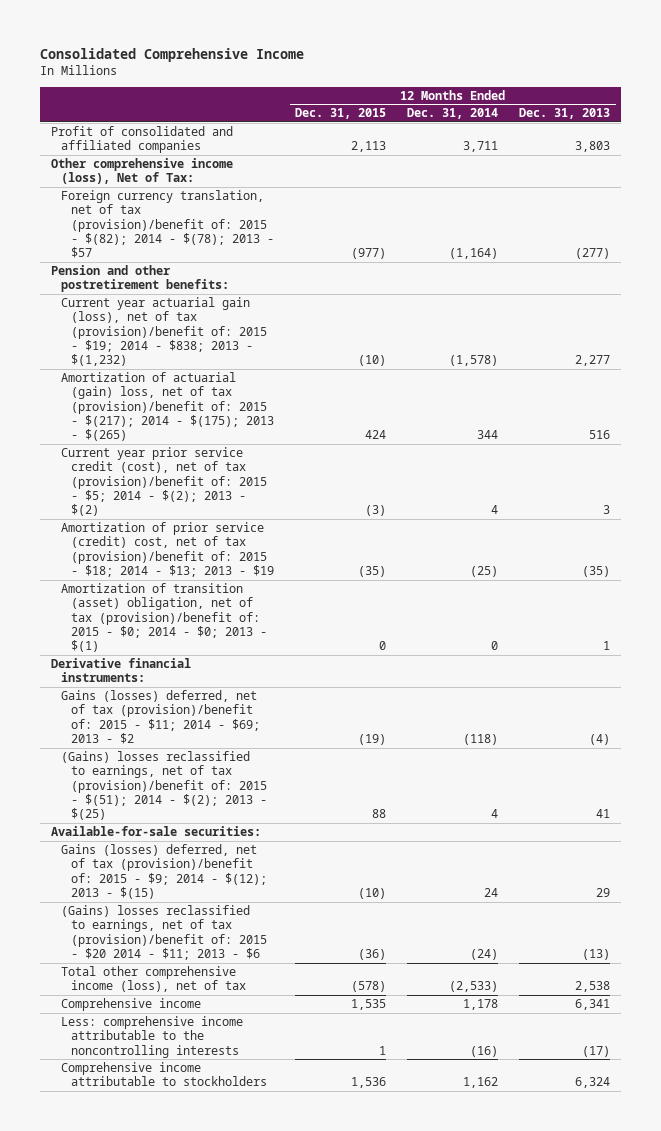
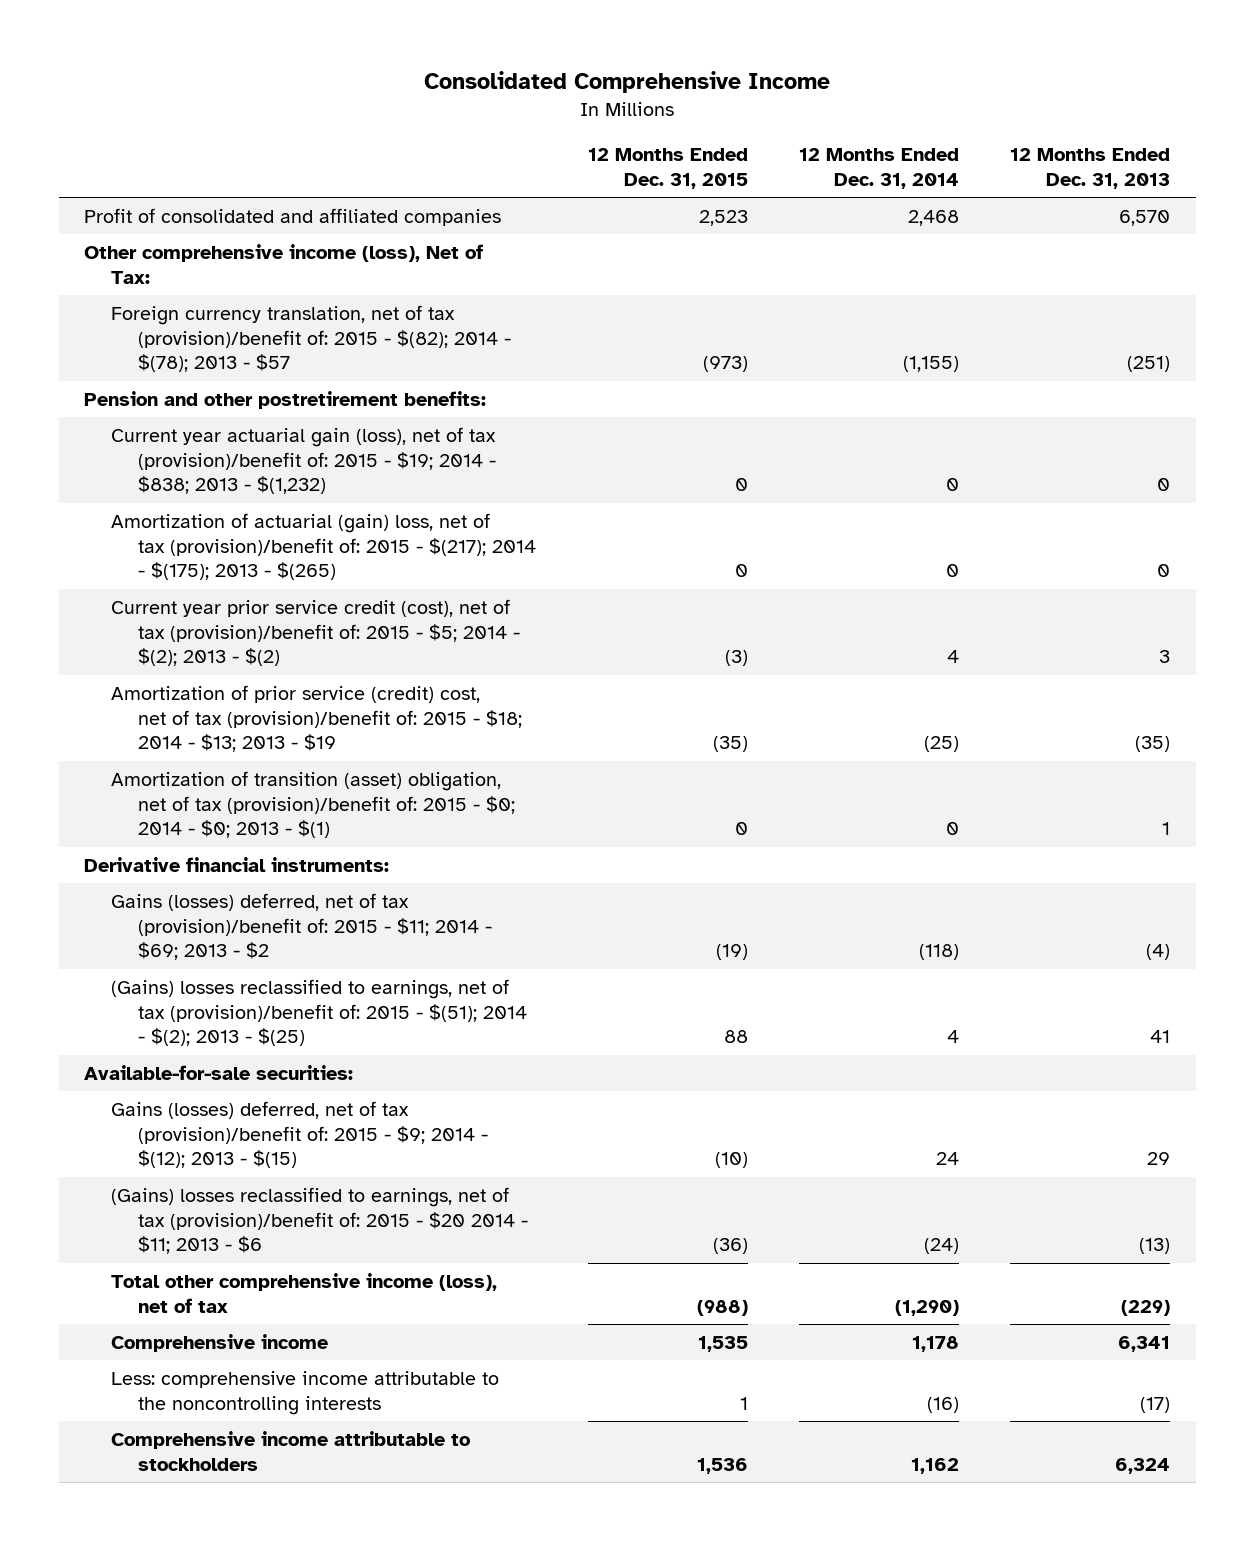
- Profit of consolidated and affiliated companies | 2,113 | 3,711 | 3,803
+ Profit of consolidated and affiliated companies | 2,523 | 2,468 | 6,570
- Foreign currency translation, net of tax (provision)/benefit of: 2015 - $(82); 2014 - $(78); 2013 - $57 | (977) | (1,164) | (277)
+ Foreign currency translation, net of tax (provision)/benefit of: 2015 - $(82); 2014 - $(78); 2013 - $57 | (973) | (1,155) | (251)
- Current year actuarial gain (loss), net of tax (provision)/benefit of: 2015 - $19; 2014 - $838; 2013 - $(1,232) | (10) | (1,578) | 2,277
- Amortization of actuarial (gain) loss, net of tax (provision)/benefit of: 2015 - $(217); 2014 - $(175); 2013 - $(265) | 424 | 344 | 516
+ Current year actuarial gain (loss), net of tax (provision)/benefit of: 2015 - $19; 2014 - $838; 2013 - $(1,232) | 0 | 0 | 0
+ Amortization of actuarial (gain) loss, net of tax (provision)/benefit of: 2015 - $(217); 2014 - $(175); 2013 - $(265) | 0 | 0 | 0
- Total other comprehensive income (loss), net of tax | (578) | (2,533) | 2,538
+ Total other comprehensive income (loss), net of tax | (988) | (1,290) | (229)

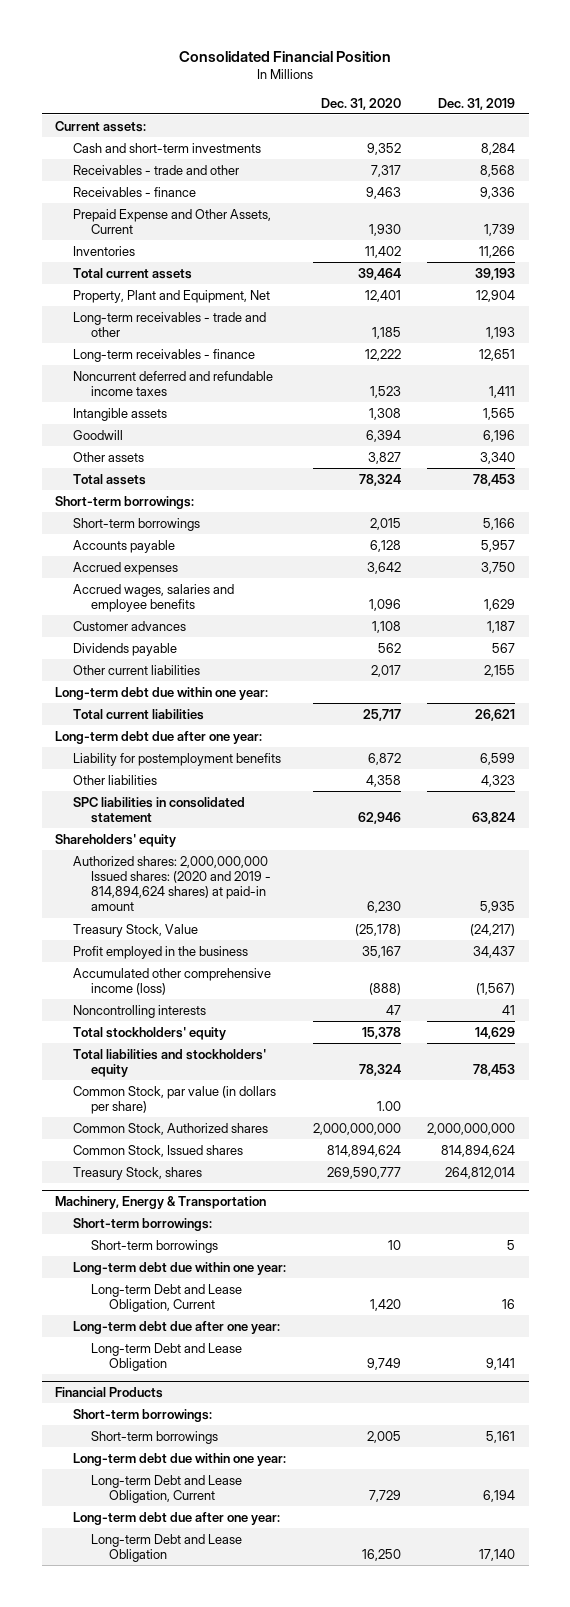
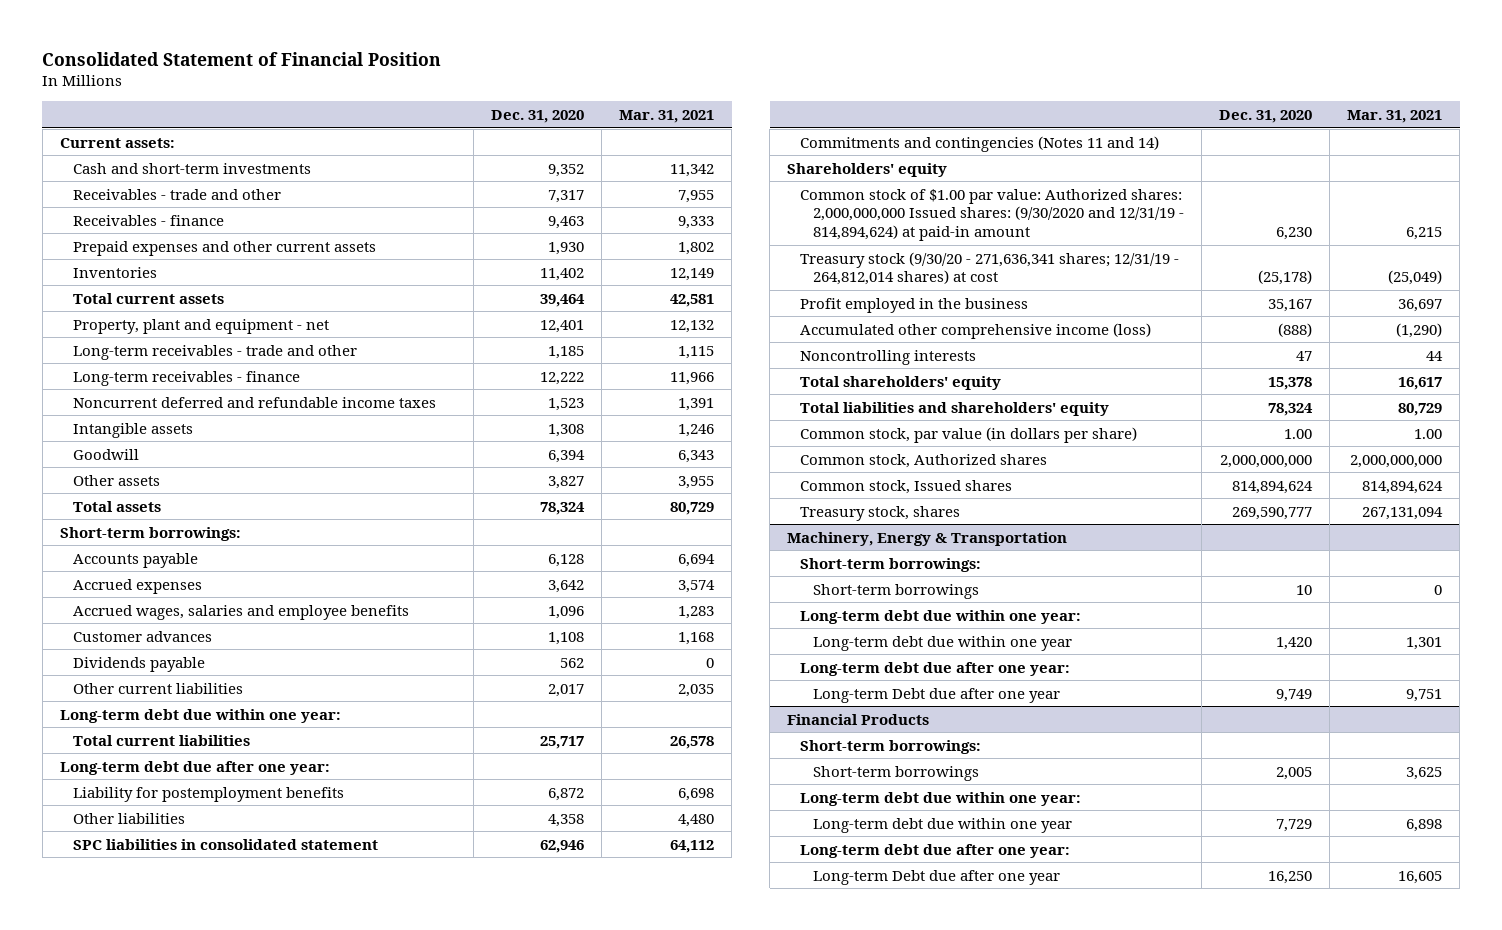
- Consolidated Financial Position
+ Consolidated Statement of Financial Position
- | Dec. 31, 2020 | Dec. 31, 2019
+ | Dec. 31, 2020 | Mar. 31, 2021
- Prepaid Expense and Other Assets, Current | 1,930 | 1,739
+ Prepaid expenses and other current assets | 1,930 | 1,802
- Property, Plant and Equipment, Net | 12,401 | 12,904
+ Property, plant and equipment - net | 12,401 | 12,132
- Short-term borrowings | 2,015 | 5,166
+ Commitments and contingencies (Notes 11 and 14)
- Authorized shares: 2,000,000,000 Issued shares: (2020 and 2019 - 814,894,624 shares) at paid-in amount | 6,230 | 5,935
- Treasury Stock, Value | (25,178) | (24,217)
+ Common stock of $1.00 par value: Authorized shares: 2,000,000,000 Issued shares: (9/30/2020 and 12/31/19 - 814,894,624) at paid-in amount | 6,230 | 6,215
+ Treasury stock (9/30/20 - 271,636,341 shares; 12/31/19 - 264,812,014 shares) at cost | (25,178) | (25,049)
- Total stockholders' equity | 15,378 | 14,629
- Total liabilities and stockholders' equity | 78,324 | 78,453
- Common Stock, par value (in dollars per share) | 1.00 |
- Common Stock, Authorized shares | 2,000,000,000 | 2,000,000,000
- Common Stock, Issued shares | 814,894,624 | 814,894,624
- Treasury Stock, shares | 269,590,777 | 264,812,014
+ Total shareholders' equity | 15,378 | 16,617
+ Total liabilities and shareholders' equity | 78,324 | 80,729
+ Common stock, par value (in dollars per share) | 1.00 | 1.00
+ Common stock, Authorized shares | 2,000,000,000 | 2,000,000,000
+ Common stock, Issued shares | 814,894,624 | 814,894,624
+ Treasury stock, shares | 269,590,777 | 267,131,094
@ Machinery, Energy & Transportation
- Long-term Debt and Lease Obligation, Current | 1,420 | 16
+ Long-term debt due within one year | 1,420 | 1,301
- Long-term Debt and Lease Obligation | 9,749 | 9,141
+ Long-term Debt due after one year | 9,749 | 9,751
@ Financial Products
- Long-term Debt and Lease Obligation, Current | 7,729 | 6,194
+ Long-term debt due within one year | 7,729 | 6,898
- Long-term Debt and Lease Obligation | 16,250 | 17,140
+ Long-term Debt due after one year | 16,250 | 16,605

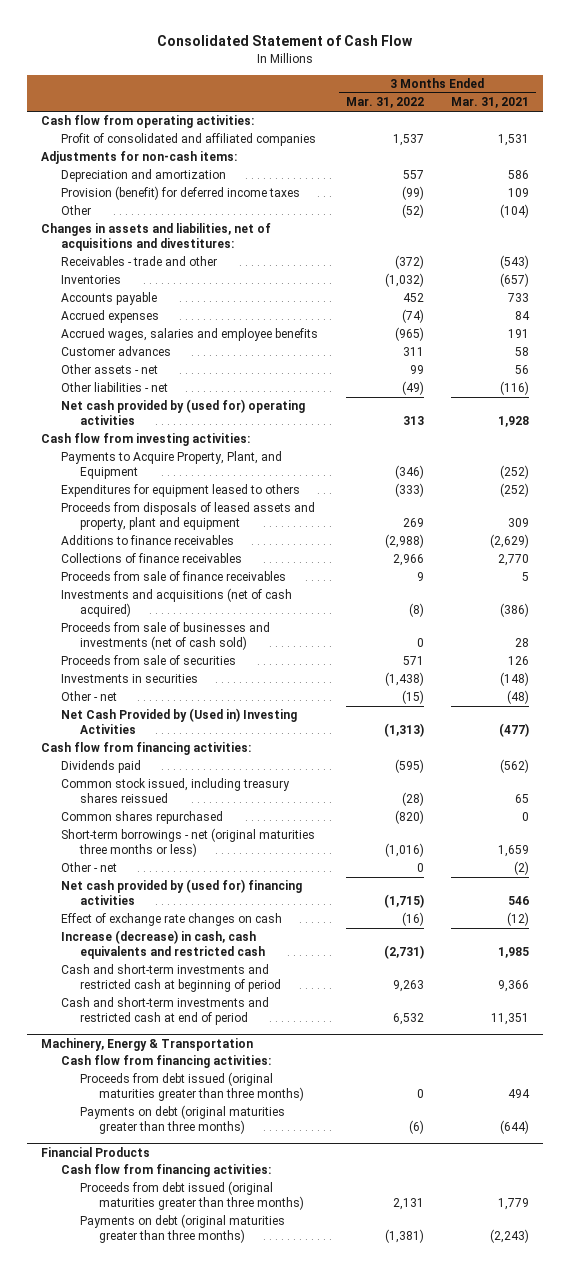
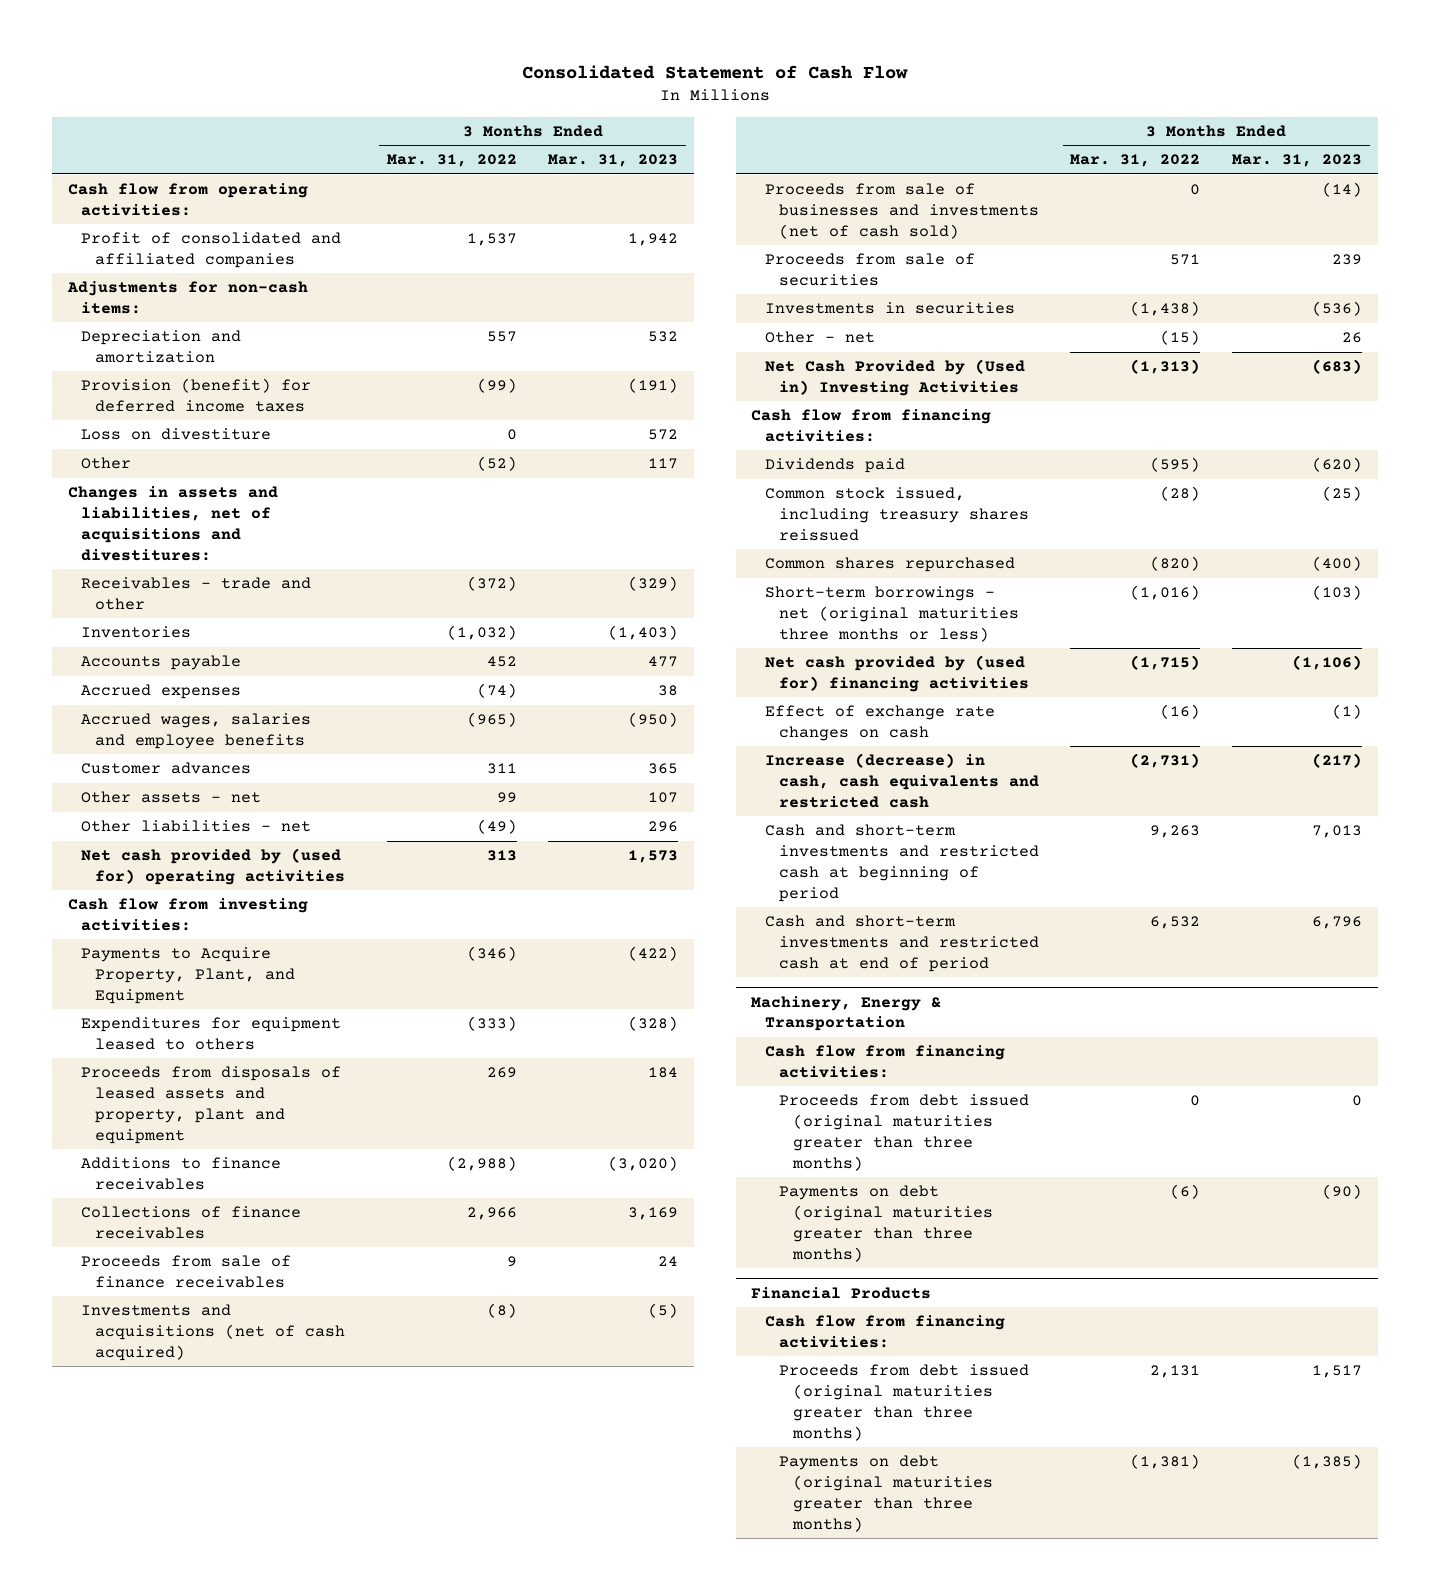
- | 3 Months Ended Mar. 31, 2022 | 3 Months Ended Mar. 31, 2021
+ | 3 Months Ended Mar. 31, 2022 | 3 Months Ended Mar. 31, 2023
+ Loss on divestiture | 0 | 572
- Other - net | 0 | (2)

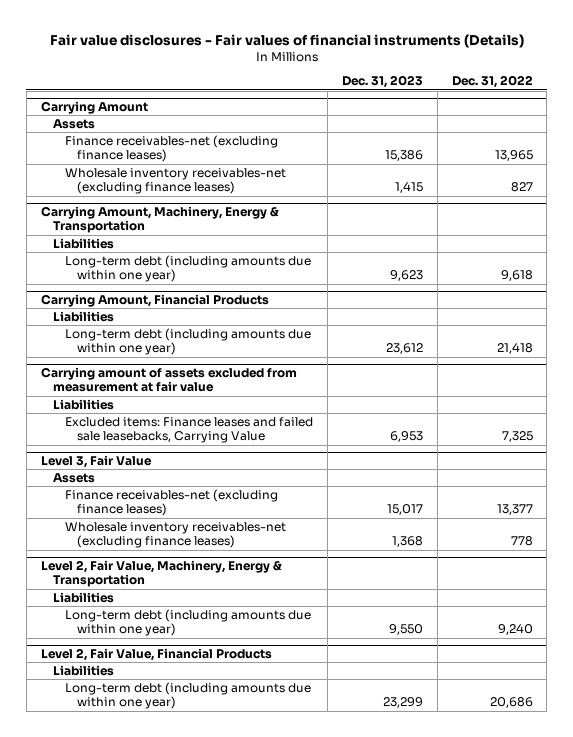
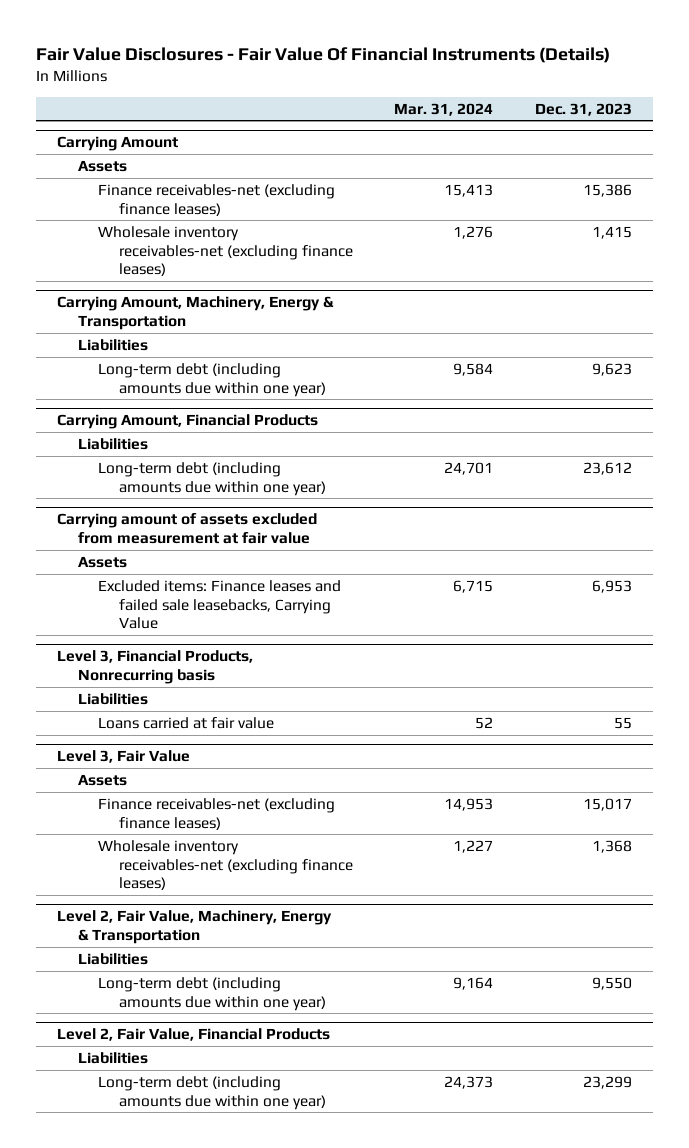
- Fair value disclosures - Fair values of financial instruments (Details)
+ Fair Value Disclosures - Fair Value Of Financial Instruments (Details)
- | Dec. 31, 2023 | Dec. 31, 2022
+ | Mar. 31, 2024 | Dec. 31, 2023
@ Carrying amount of assets excluded from measurement at fair value
- Liabilities
+ Assets
+ Level 3, Financial Products, Nonrecurring basis
+ Liabilities
+ Loans carried at fair value | 52 | 55

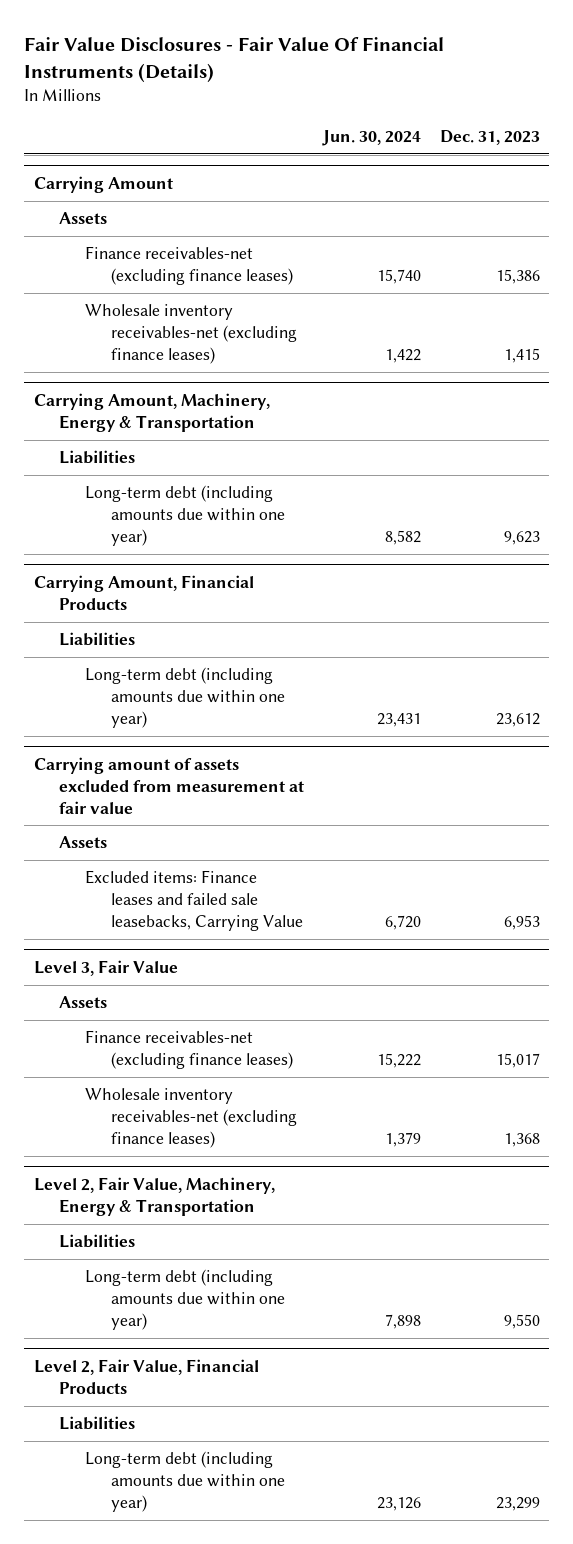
- | Mar. 31, 2024 | Dec. 31, 2023
+ | Jun. 30, 2024 | Dec. 31, 2023
- Level 3, Financial Products, Nonrecurring basis
- Liabilities
- Loans carried at fair value | 52 | 55

